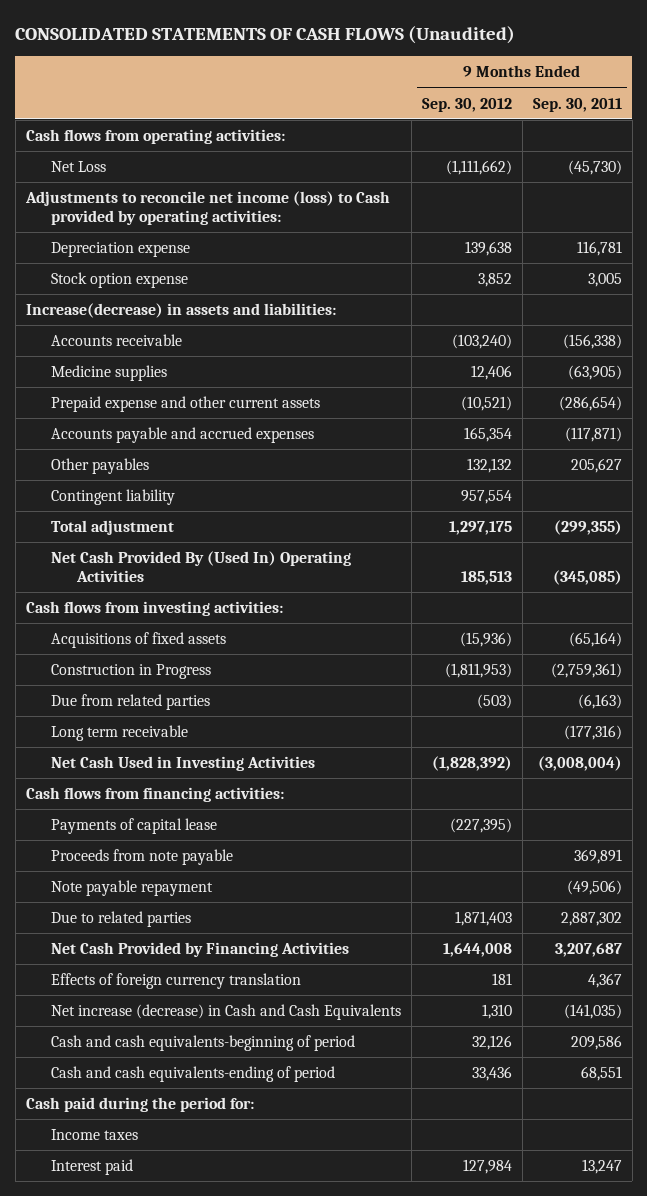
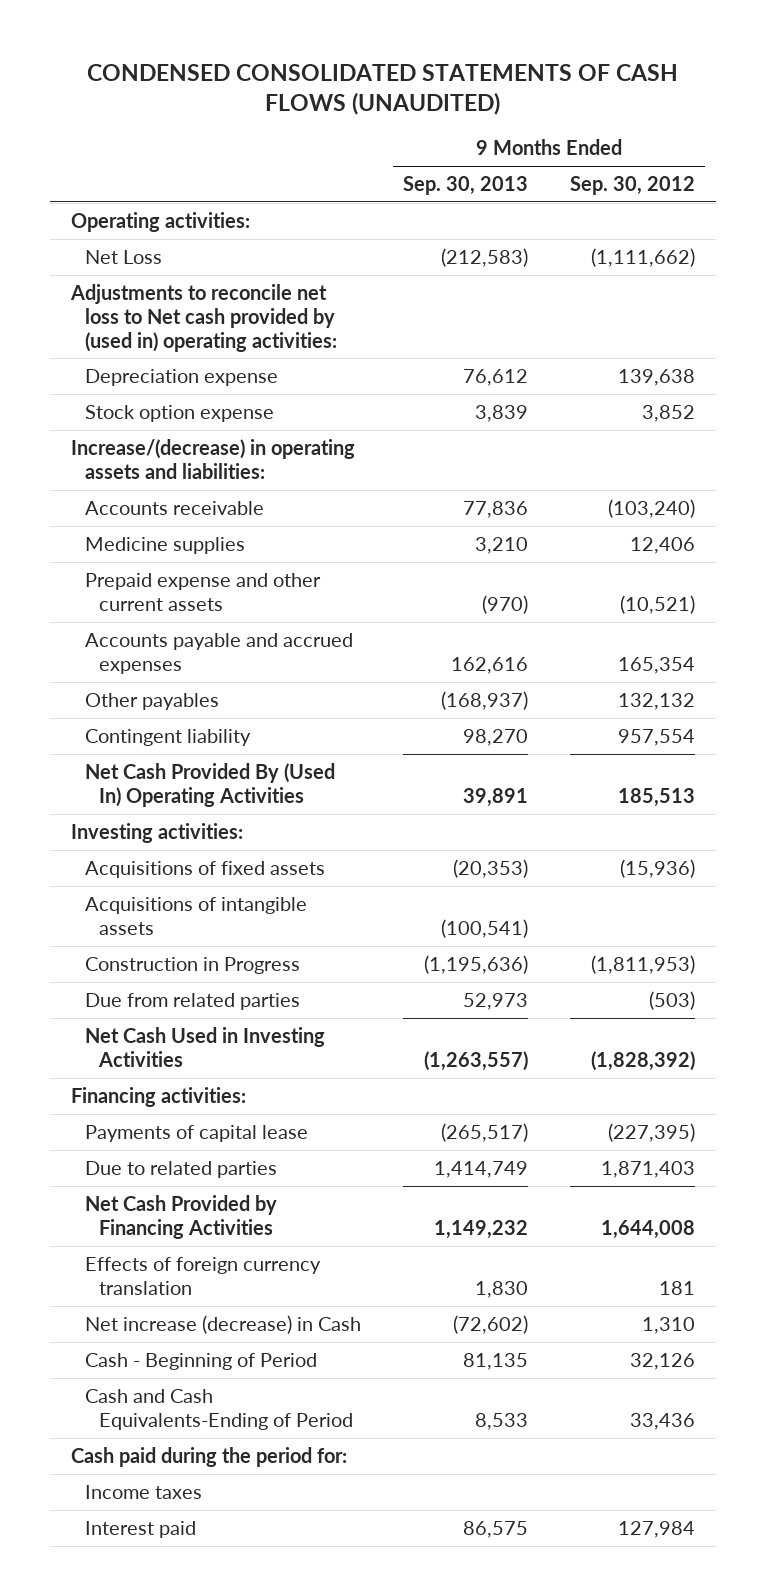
- CONSOLIDATED STATEMENTS OF CASH FLOWS (Unaudited)
+ CONDENSED CONSOLIDATED STATEMENTS OF CASH FLOWS (UNAUDITED)
- | 9 Months Ended Sep. 30, 2012 | 9 Months Ended Sep. 30, 2011
+ | 9 Months Ended Sep. 30, 2013 | 9 Months Ended Sep. 30, 2012
- Cash flows from operating activities:
+ Operating activities:
- Adjustments to reconcile net income (loss) to Cash provided by operating activities:
+ Adjustments to reconcile net loss to Net cash provided by (used in) operating activities:
- Increase(decrease) in assets and liabilities:
+ Increase/(decrease) in operating assets and liabilities:
- Total adjustment | 1,297,175 | (299,355)
- Cash flows from investing activities:
+ Investing activities:
+ Acquisitions of intangible assets | (100,541) |
- Long term receivable | | (177,316)
- Cash flows from financing activities:
+ Financing activities:
- Proceeds from note payable | | 369,891
- Note payable repayment | | (49,506)
- Net increase (decrease) in Cash and Cash Equivalents | 1,310 | (141,035)
- Cash and cash equivalents-beginning of period | 32,126 | 209,586
- Cash and cash equivalents-ending of period | 33,436 | 68,551
+ Net increase (decrease) in Cash | (72,602) | 1,310
+ Cash - Beginning of Period | 81,135 | 32,126
+ Cash and Cash Equivalents-Ending of Period | 8,533 | 33,436

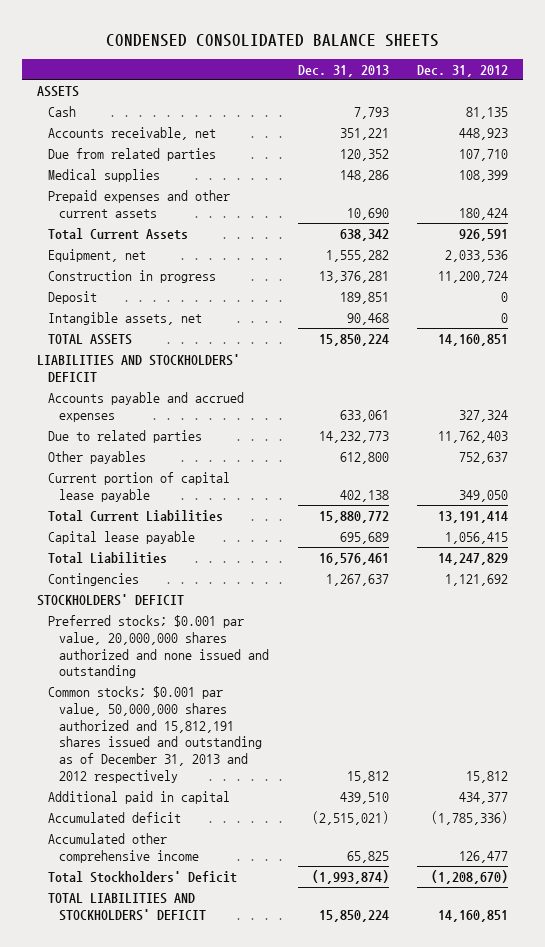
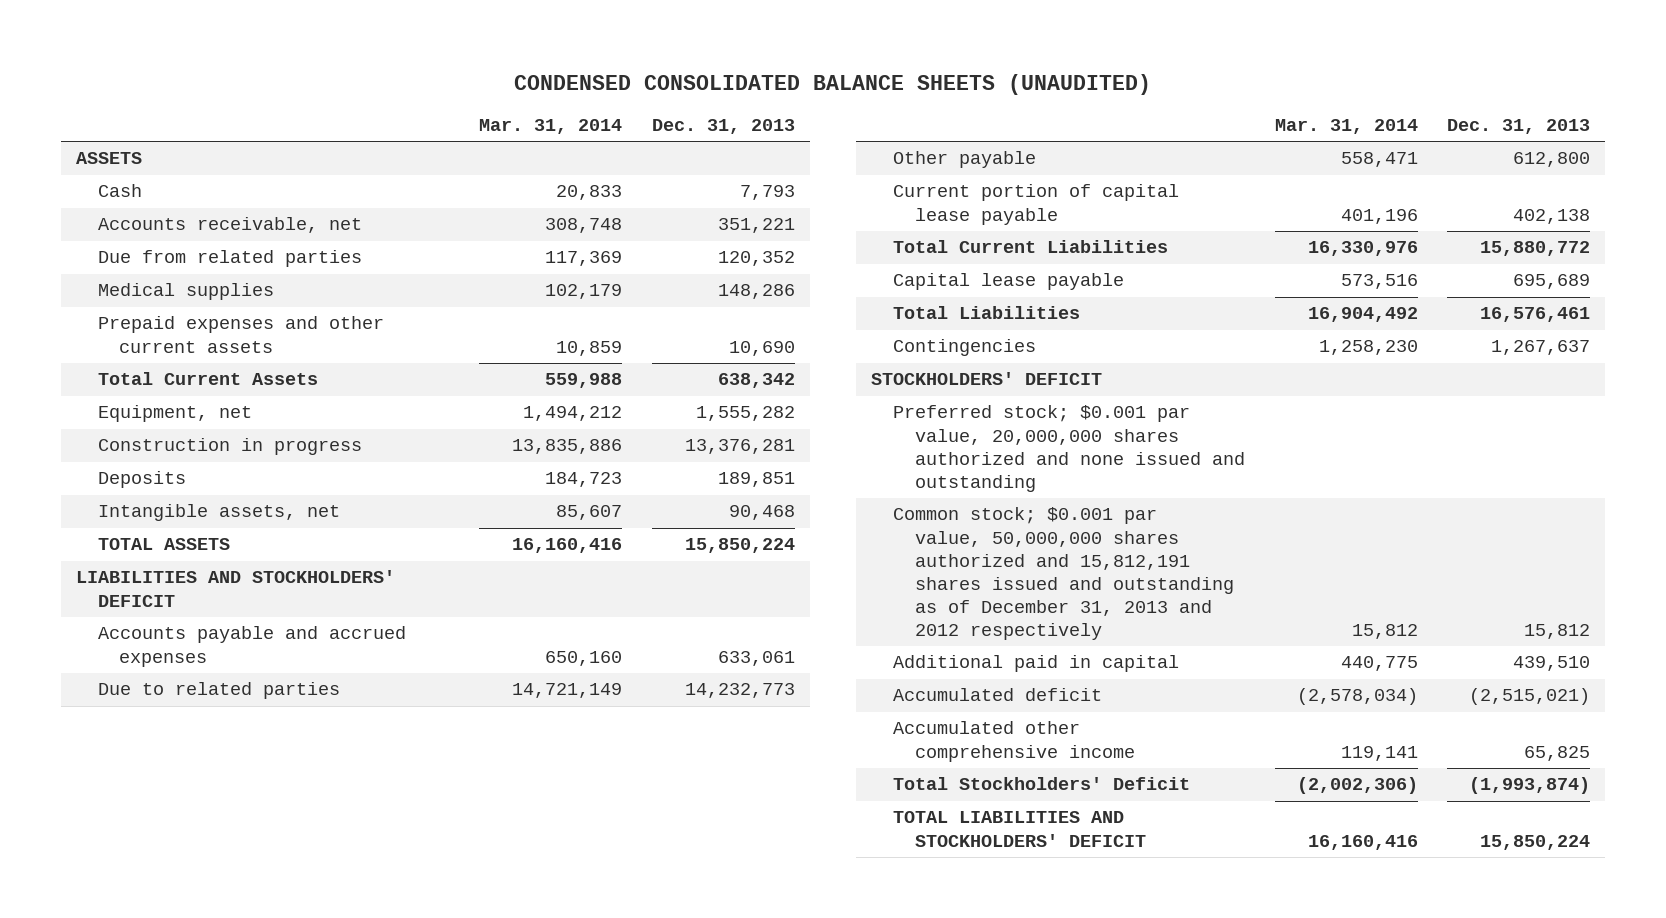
- CONDENSED CONSOLIDATED BALANCE SHEETS
+ CONDENSED CONSOLIDATED BALANCE SHEETS (UNAUDITED)
- | Dec. 31, 2013 | Dec. 31, 2012
+ | Mar. 31, 2014 | Dec. 31, 2013
- Deposit | 189,851 | 0
+ Deposits | 184,723 | 189,851
- Other payables | 612,800 | 752,637
+ Other payable | 558,471 | 612,800
- Preferred stocks; $0.001 par value, 20,000,000 shares authorized and none issued and outstanding
- Common stocks; $0.001 par value, 50,000,000 shares authorized and 15,812,191 shares issued and outstanding as of December 31, 2013 and 2012 respectively | 15,812 | 15,812
+ Preferred stock; $0.001 par value, 20,000,000 shares authorized and none issued and outstanding
+ Common stock; $0.001 par value, 50,000,000 shares authorized and 15,812,191 shares issued and outstanding as of December 31, 2013 and 2012 respectively | 15,812 | 15,812

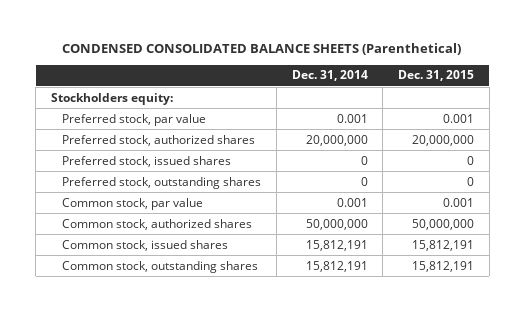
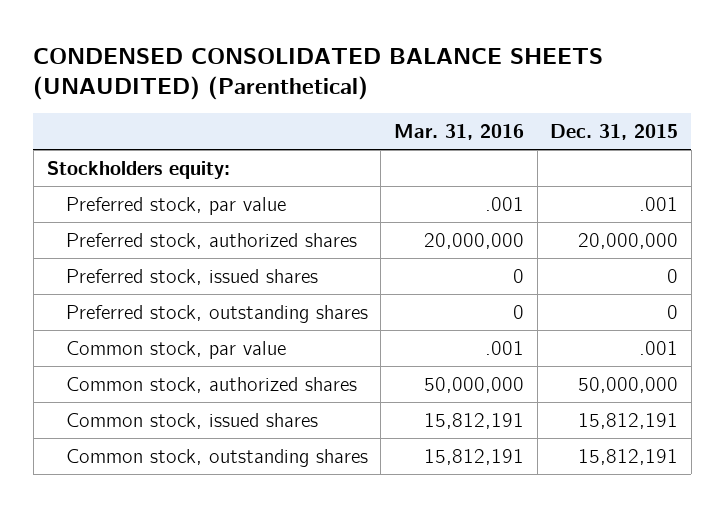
- CONDENSED CONSOLIDATED BALANCE SHEETS (Parenthetical)
+ CONDENSED CONSOLIDATED BALANCE SHEETS (UNAUDITED) (Parenthetical)
- | Dec. 31, 2014 | Dec. 31, 2015
+ | Mar. 31, 2016 | Dec. 31, 2015
- Preferred stock, par value | 0.001 | 0.001
+ Preferred stock, par value | .001 | .001
- Common stock, par value | 0.001 | 0.001
+ Common stock, par value | .001 | .001

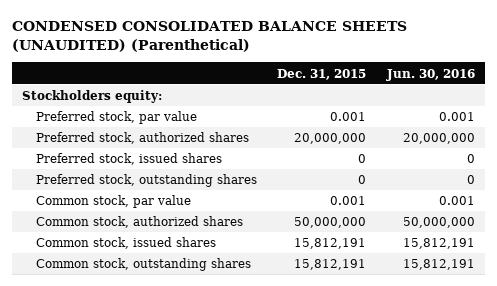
- | Mar. 31, 2016 | Dec. 31, 2015
+ | Dec. 31, 2015 | Jun. 30, 2016
- Preferred stock, par value | .001 | .001
+ Preferred stock, par value | 0.001 | 0.001
- Common stock, par value | .001 | .001
+ Common stock, par value | 0.001 | 0.001

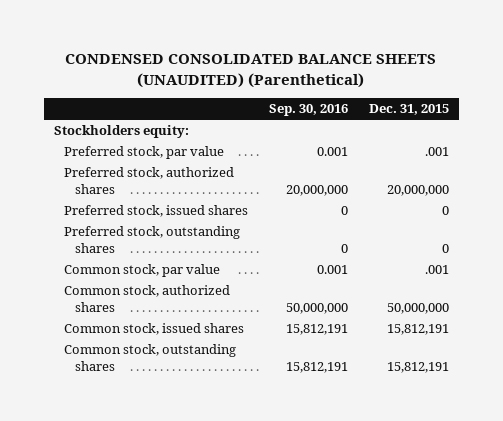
- | Dec. 31, 2015 | Jun. 30, 2016
+ | Sep. 30, 2016 | Dec. 31, 2015
- Preferred stock, par value | 0.001 | 0.001
+ Preferred stock, par value | 0.001 | .001
- Common stock, par value | 0.001 | 0.001
+ Common stock, par value | 0.001 | .001

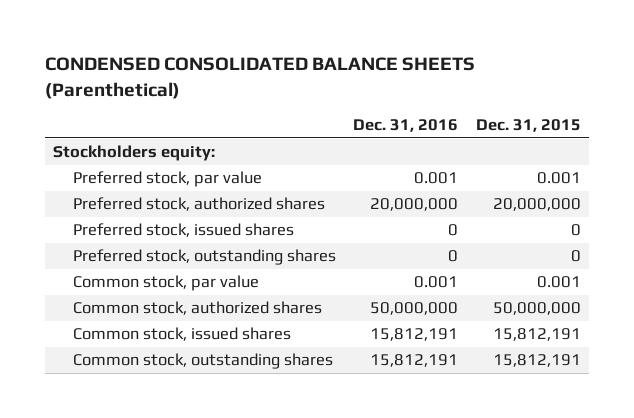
- CONDENSED CONSOLIDATED BALANCE SHEETS (UNAUDITED) (Parenthetical)
+ CONDENSED CONSOLIDATED BALANCE SHEETS (Parenthetical)
- | Sep. 30, 2016 | Dec. 31, 2015
+ | Dec. 31, 2016 | Dec. 31, 2015
- Preferred stock, par value | 0.001 | .001
+ Preferred stock, par value | 0.001 | 0.001
- Common stock, par value | 0.001 | .001
+ Common stock, par value | 0.001 | 0.001

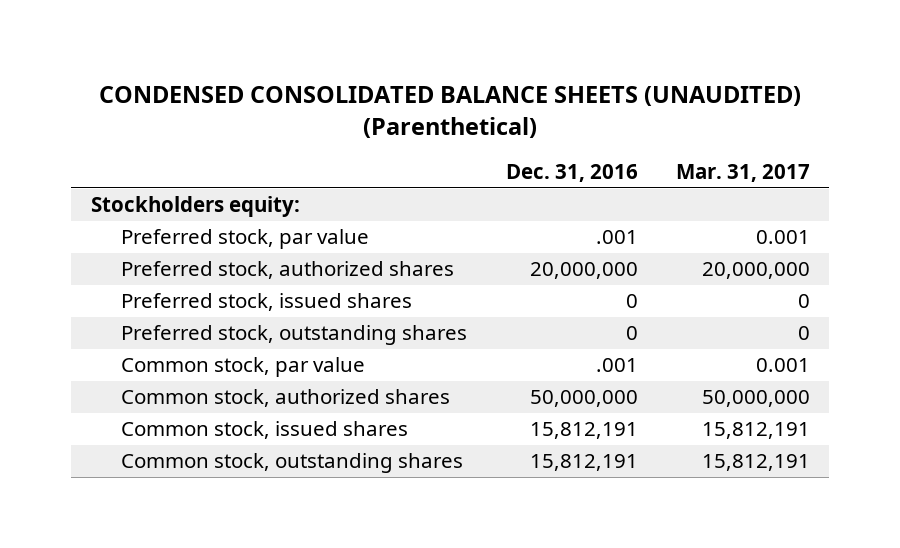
- CONDENSED CONSOLIDATED BALANCE SHEETS (Parenthetical)
+ CONDENSED CONSOLIDATED BALANCE SHEETS (UNAUDITED) (Parenthetical)
- | Dec. 31, 2016 | Dec. 31, 2015
+ | Dec. 31, 2016 | Mar. 31, 2017
- Preferred stock, par value | 0.001 | 0.001
+ Preferred stock, par value | .001 | 0.001
- Common stock, par value | 0.001 | 0.001
+ Common stock, par value | .001 | 0.001

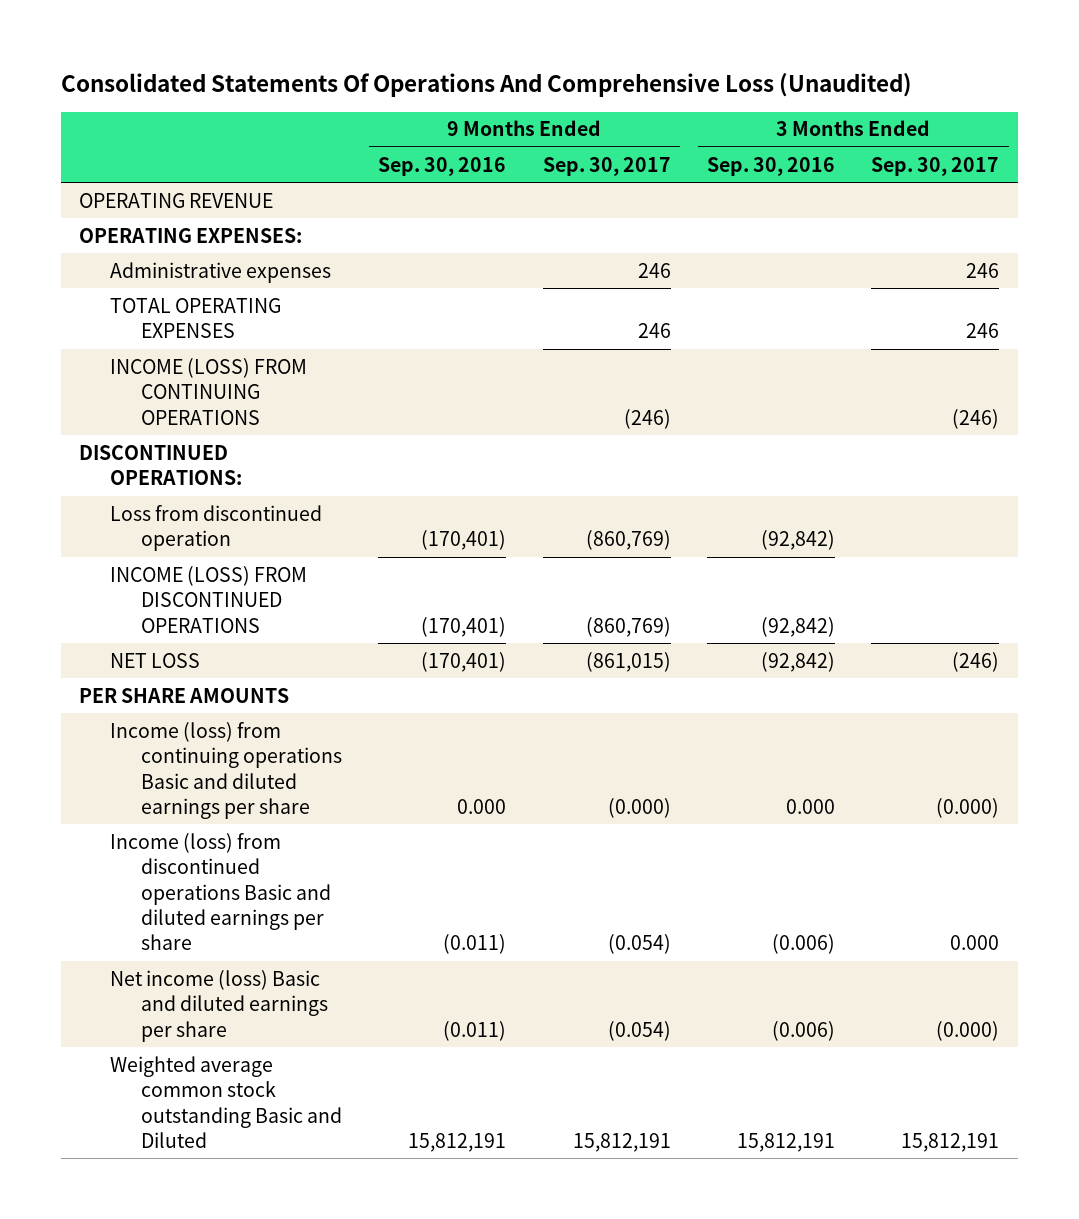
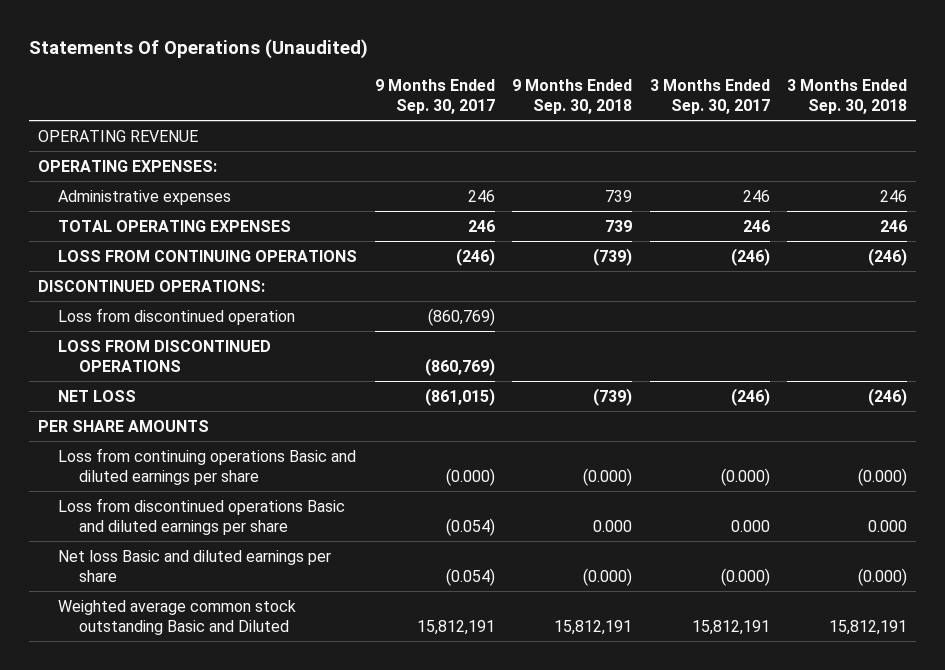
- Consolidated Statements Of Operations And Comprehensive Loss (Unaudited)
+ Statements Of Operations (Unaudited)
- | 9 Months Ended Sep. 30, 2016 | 9 Months Ended Sep. 30, 2017 | 3 Months Ended Sep. 30, 2016 | 3 Months Ended Sep. 30, 2017
+ | 9 Months Ended Sep. 30, 2017 | 9 Months Ended Sep. 30, 2018 | 3 Months Ended Sep. 30, 2017 | 3 Months Ended Sep. 30, 2018
- INCOME (LOSS) FROM CONTINUING OPERATIONS | | (246) | | (246)
+ LOSS FROM CONTINUING OPERATIONS | (246) | (739) | (246) | (246)
- INCOME (LOSS) FROM DISCONTINUED OPERATIONS | (170,401) | (860,769) | (92,842) |
+ LOSS FROM DISCONTINUED OPERATIONS | (860,769) | | |
- Income (loss) from continuing operations Basic and diluted earnings per share | 0.000 | (0.000) | 0.000 | (0.000)
- Income (loss) from discontinued operations Basic and diluted earnings per share | (0.011) | (0.054) | (0.006) | 0.000
- Net income (loss) Basic and diluted earnings per share | (0.011) | (0.054) | (0.006) | (0.000)
+ Loss from continuing operations Basic and diluted earnings per share | (0.000) | (0.000) | (0.000) | (0.000)
+ Loss from discontinued operations Basic and diluted earnings per share | (0.054) | 0.000 | 0.000 | 0.000
+ Net loss Basic and diluted earnings per share | (0.054) | (0.000) | (0.000) | (0.000)

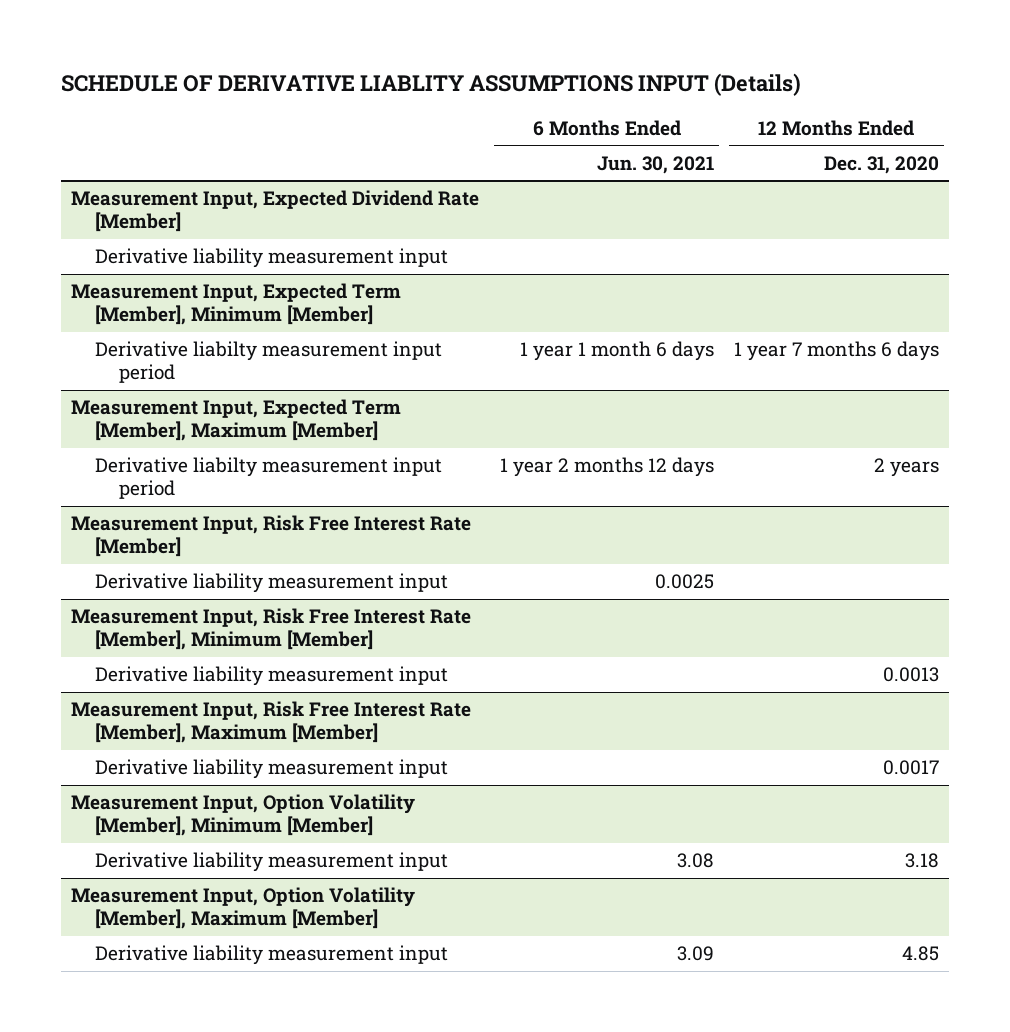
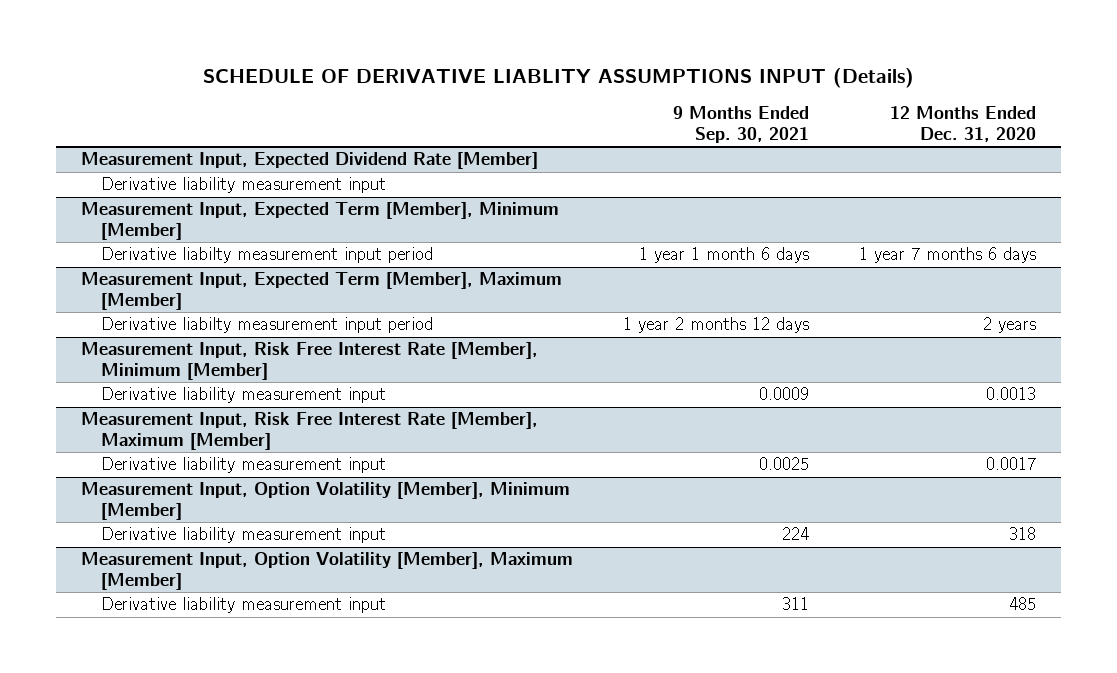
- | 6 Months Ended Jun. 30, 2021 | 12 Months Ended Dec. 31, 2020
+ | 9 Months Ended Sep. 30, 2021 | 12 Months Ended Dec. 31, 2020
- Measurement Input, Risk Free Interest Rate [Member]
- Derivative liability measurement input | 0.0025 |
@ Measurement Input, Option Volatility [Member], Minimum [Member]
- Derivative liability measurement input | 3.08 | 3.18
+ Derivative liability measurement input | 224 | 318
@ Measurement Input, Option Volatility [Member], Maximum [Member]
- Derivative liability measurement input | 3.09 | 4.85
+ Derivative liability measurement input | 311 | 485

